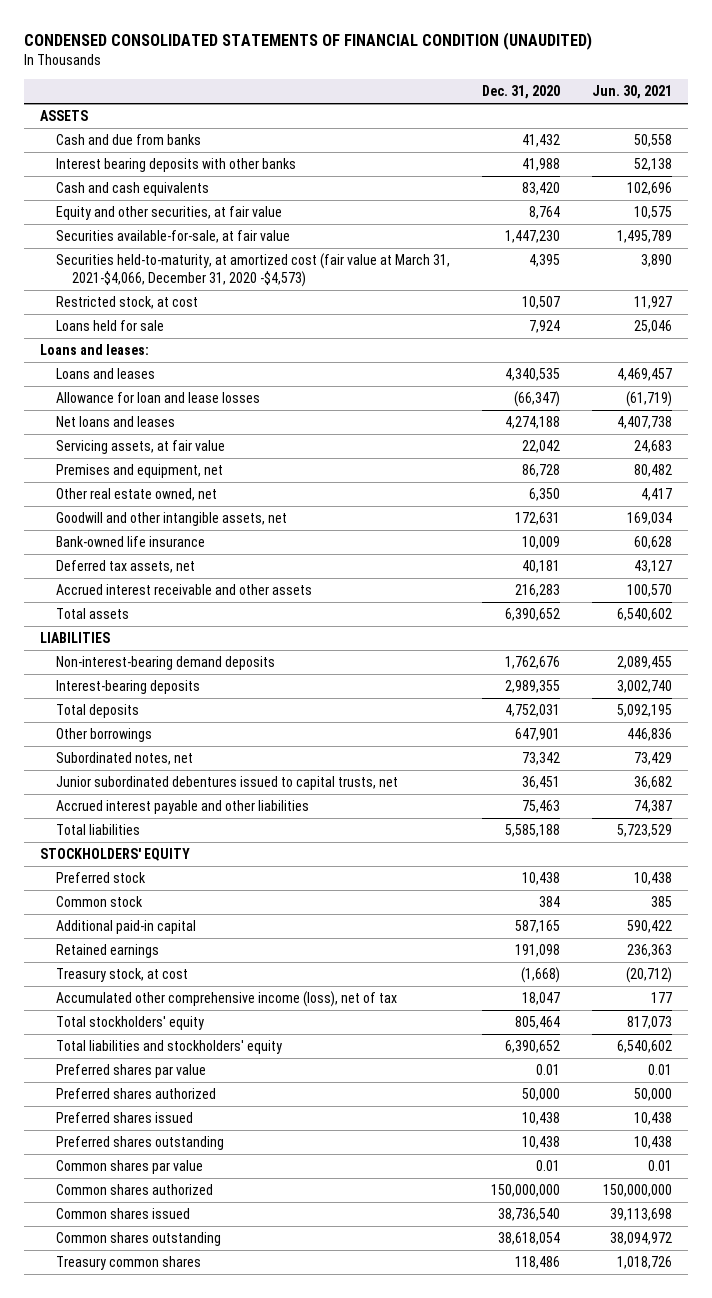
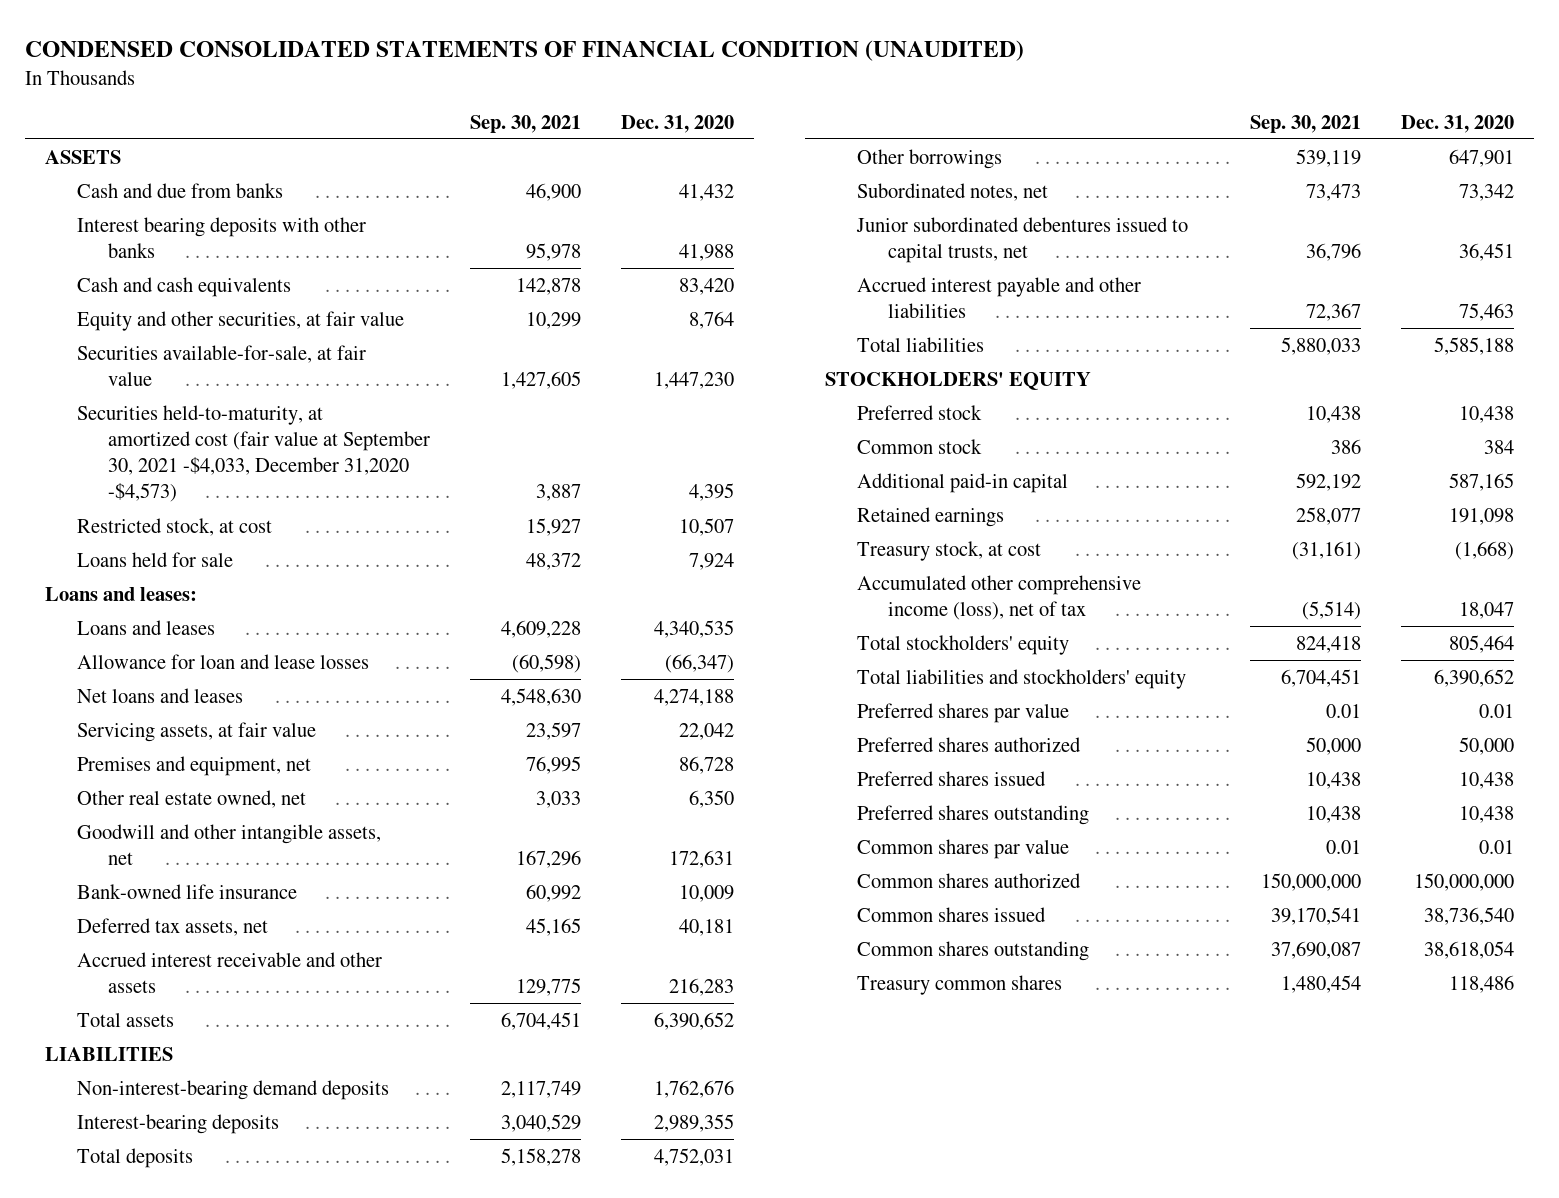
- | Dec. 31, 2020 | Jun. 30, 2021
+ | Sep. 30, 2021 | Dec. 31, 2020
- Securities held-to-maturity, at amortized cost (fair value at March 31, 2021-$4,066, December 31, 2020 -$4,573) | 4,395 | 3,890
+ Securities held-to-maturity, at amortized cost (fair value at September 30, 2021 -$4,033, December 31,2020 -$4,573) | 3,887 | 4,395

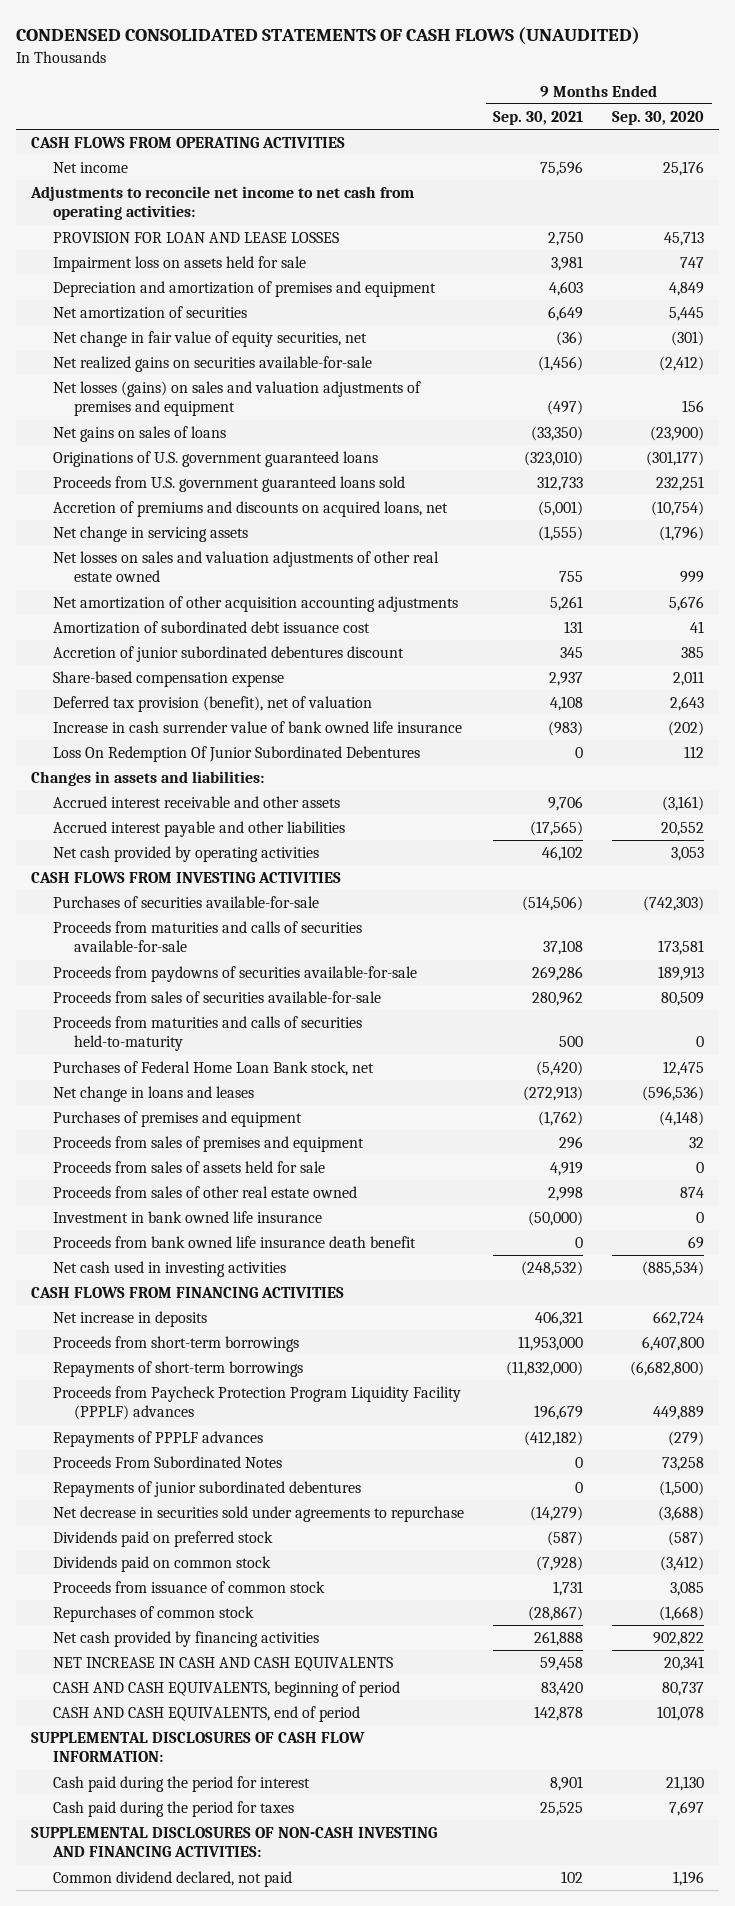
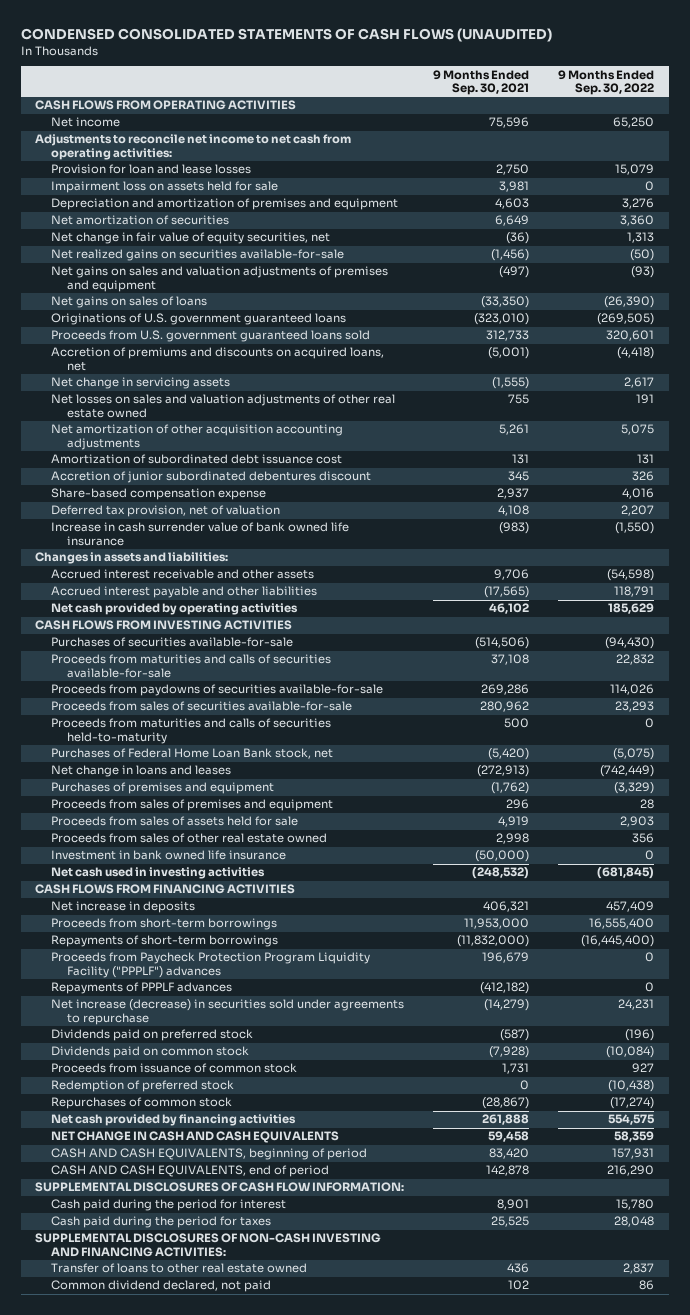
- | 9 Months Ended Sep. 30, 2021 | 9 Months Ended Sep. 30, 2020
+ | 9 Months Ended Sep. 30, 2021 | 9 Months Ended Sep. 30, 2022
- PROVISION FOR LOAN AND LEASE LOSSES | 2,750 | 45,713
+ Provision for loan and lease losses | 2,750 | 15,079
- Net losses (gains) on sales and valuation adjustments of premises and equipment | (497) | 156
+ Net gains on sales and valuation adjustments of premises and equipment | (497) | (93)
- Deferred tax provision (benefit), net of valuation | 4,108 | 2,643
+ Deferred tax provision, net of valuation | 4,108 | 2,207
- Loss On Redemption Of Junior Subordinated Debentures | 0 | 112
- Proceeds from bank owned life insurance death benefit | 0 | 69
- Proceeds from Paycheck Protection Program Liquidity Facility (PPPLF) advances | 196,679 | 449,889
+ Proceeds from Paycheck Protection Program Liquidity Facility ("PPPLF") advances | 196,679 | 0
- Proceeds From Subordinated Notes | 0 | 73,258
- Repayments of junior subordinated debentures | 0 | (1,500)
- Net decrease in securities sold under agreements to repurchase | (14,279) | (3,688)
+ Net increase (decrease) in securities sold under agreements to repurchase | (14,279) | 24,231
+ Redemption of preferred stock | 0 | (10,438)
- NET INCREASE IN CASH AND CASH EQUIVALENTS | 59,458 | 20,341
+ NET CHANGE IN CASH AND CASH EQUIVALENTS | 59,458 | 58,359
+ Transfer of loans to other real estate owned | 436 | 2,837

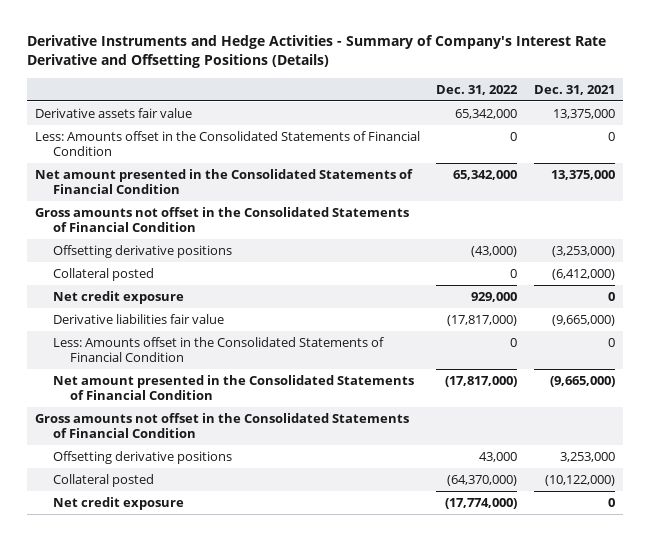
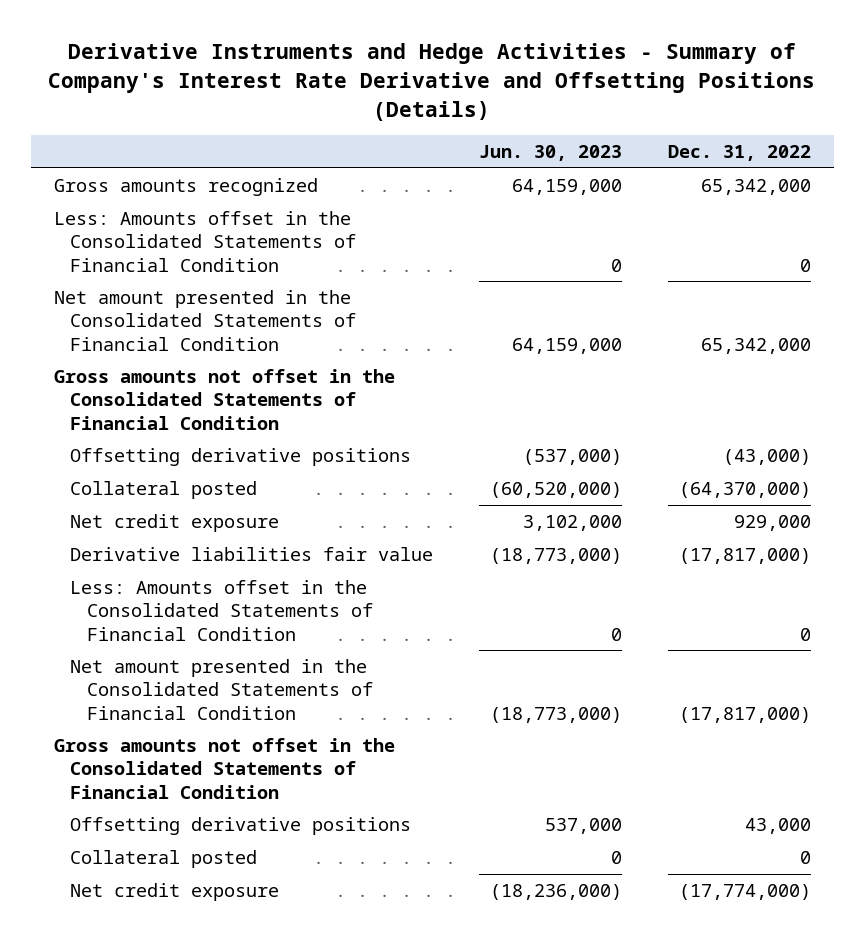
- | Dec. 31, 2022 | Dec. 31, 2021
+ | Jun. 30, 2023 | Dec. 31, 2022
- Derivative assets fair value | 65,342,000 | 13,375,000
+ Gross amounts recognized | 64,159,000 | 65,342,000
moved up: Collateral posted | (60,520,000) | (64,370,000)
moved down: Collateral posted | 0 | 0

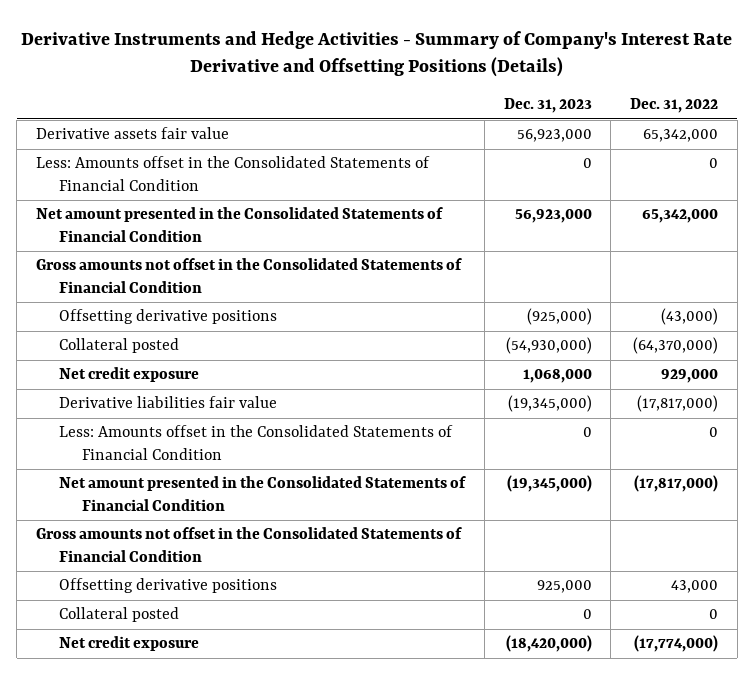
- | Jun. 30, 2023 | Dec. 31, 2022
+ | Dec. 31, 2023 | Dec. 31, 2022
- Gross amounts recognized | 64,159,000 | 65,342,000
+ Derivative assets fair value | 56,923,000 | 65,342,000

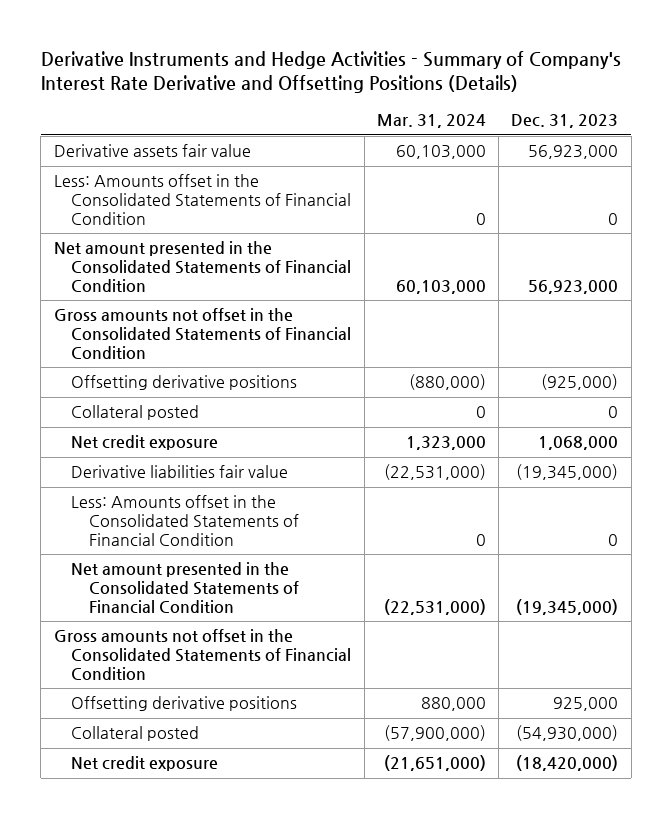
- | Dec. 31, 2023 | Dec. 31, 2022
+ | Mar. 31, 2024 | Dec. 31, 2023
moved up: Collateral posted | 0 | 0
moved down: Collateral posted | (57,900,000) | (54,930,000)

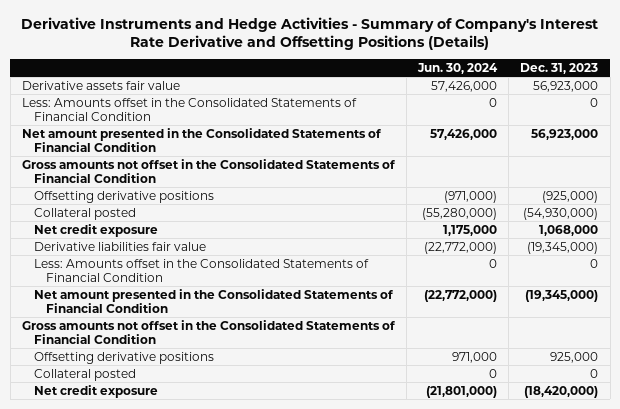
- | Mar. 31, 2024 | Dec. 31, 2023
+ | Jun. 30, 2024 | Dec. 31, 2023
moved up: Collateral posted | (55,280,000) | (54,930,000)
moved down: Collateral posted | 0 | 0

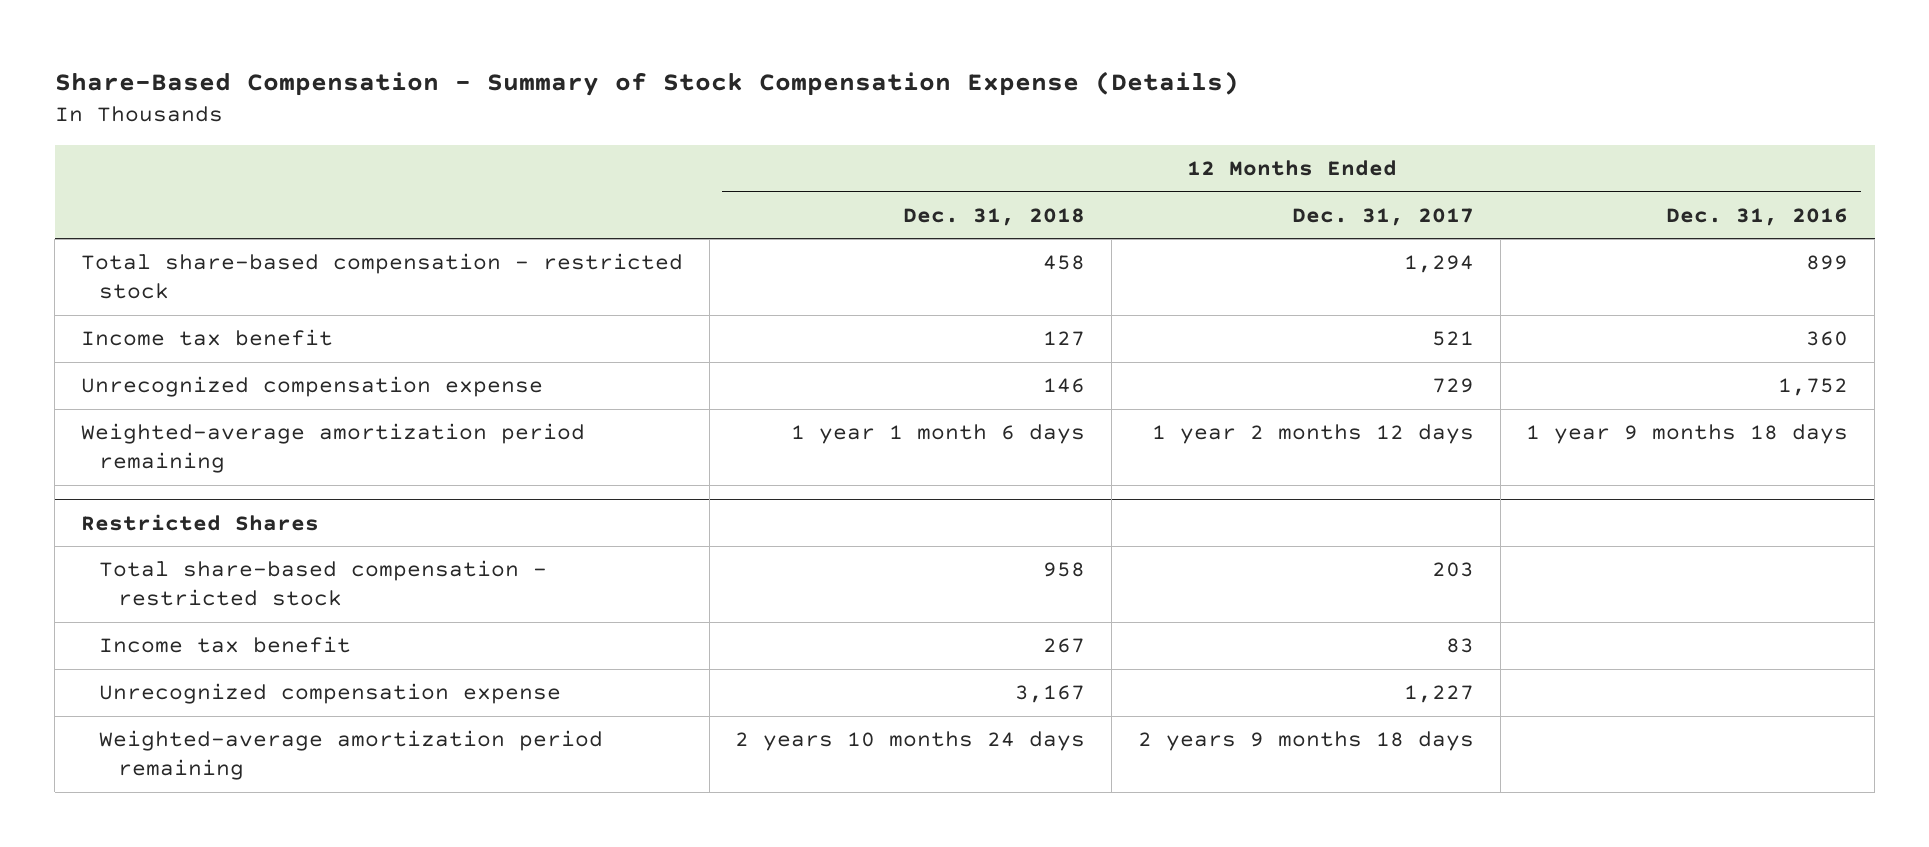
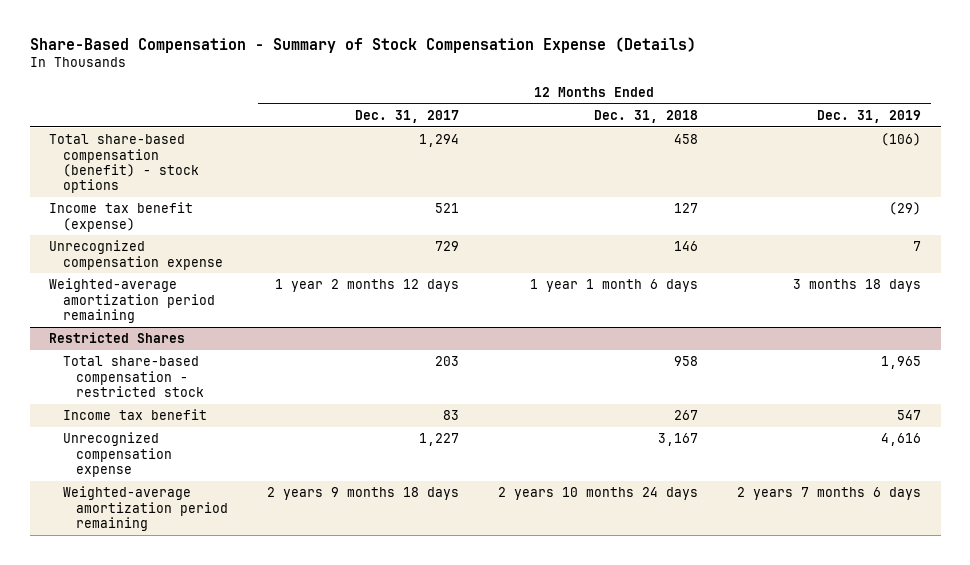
- | 12 Months Ended Dec. 31, 2018 | 12 Months Ended Dec. 31, 2017 | 12 Months Ended Dec. 31, 2016
+ | 12 Months Ended Dec. 31, 2017 | 12 Months Ended Dec. 31, 2018 | 12 Months Ended Dec. 31, 2019
- Total share-based compensation - restricted stock | 458 | 1,294 | 899
- Income tax benefit | 127 | 521 | 360
+ Total share-based compensation (benefit) - stock options | 1,294 | 458 | (106)
+ Income tax benefit (expense) | 521 | 127 | (29)

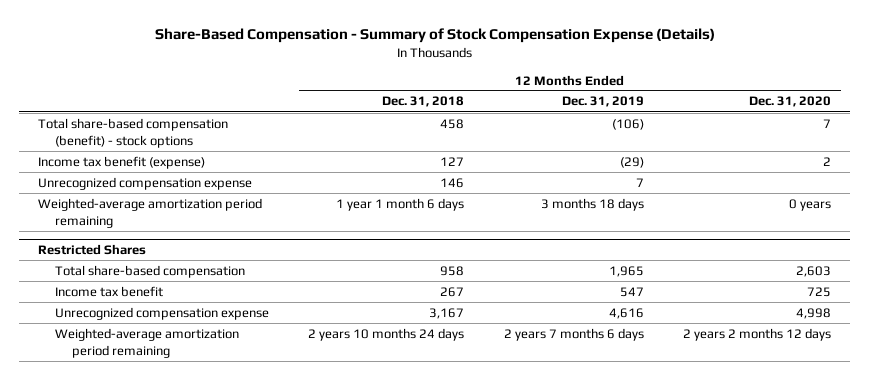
- | 12 Months Ended Dec. 31, 2017 | 12 Months Ended Dec. 31, 2018 | 12 Months Ended Dec. 31, 2019
+ | 12 Months Ended Dec. 31, 2018 | 12 Months Ended Dec. 31, 2019 | 12 Months Ended Dec. 31, 2020
@ Restricted Shares
- Total share-based compensation - restricted stock | 203 | 958 | 1,965
+ Total share-based compensation | 958 | 1,965 | 2,603

